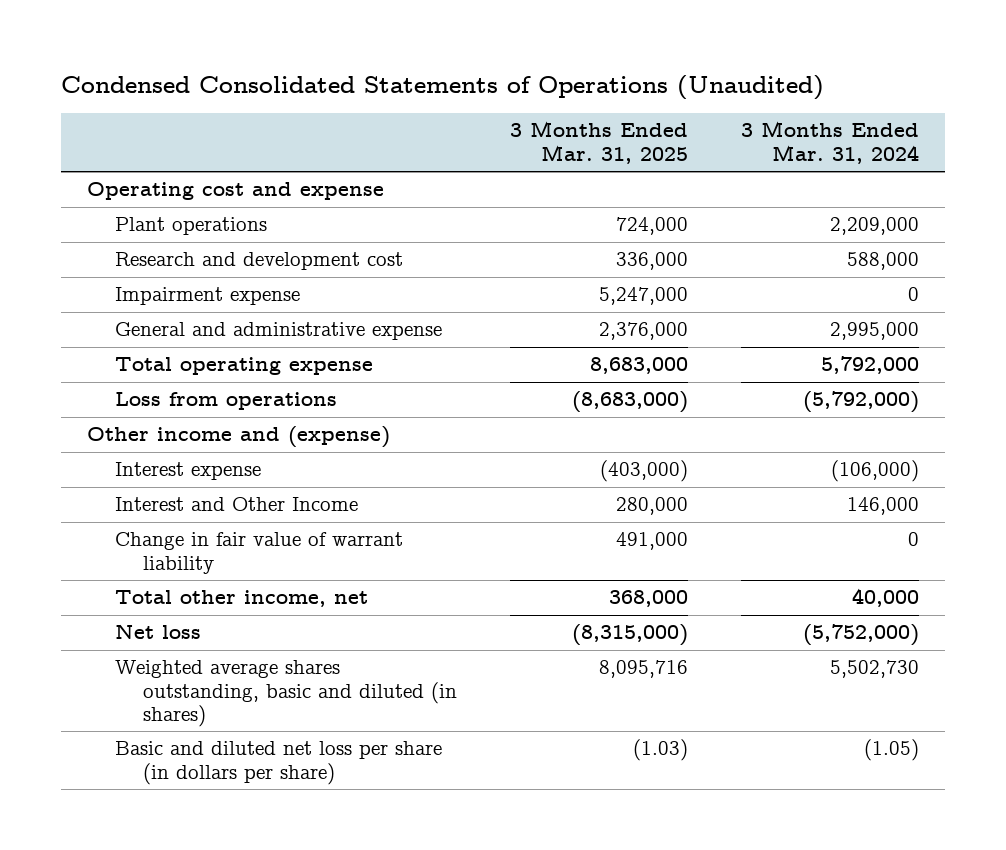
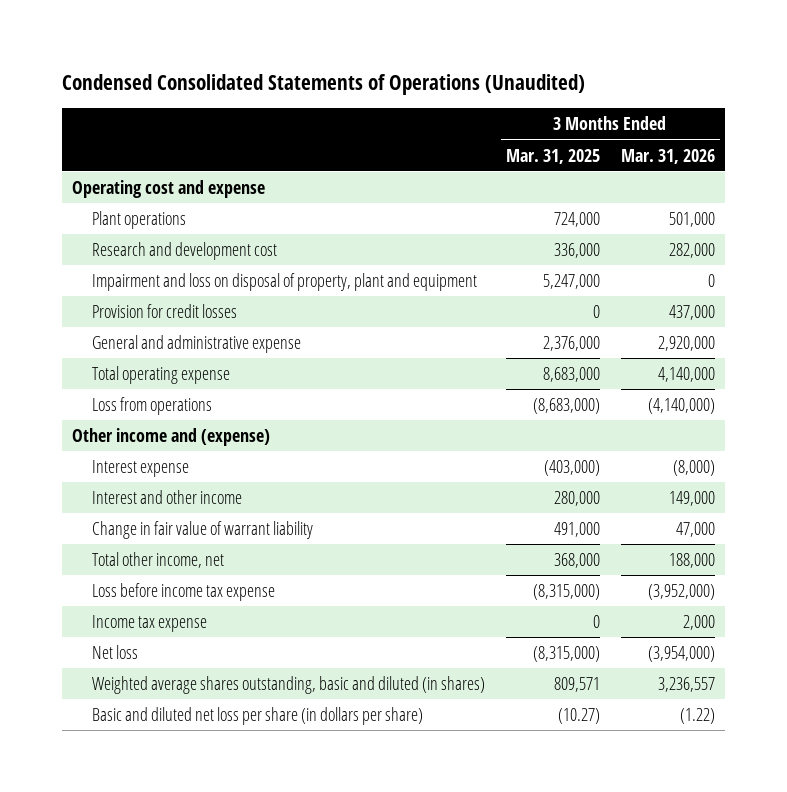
- | 3 Months Ended Mar. 31, 2025 | 3 Months Ended Mar. 31, 2024
+ | 3 Months Ended Mar. 31, 2025 | 3 Months Ended Mar. 31, 2026
- Impairment expense | 5,247,000 | 0
+ Impairment and loss on disposal of property, plant and equipment | 5,247,000 | 0
+ Provision for credit losses | 0 | 437,000
- Interest and Other Income | 280,000 | 146,000
+ Interest and other income | 280,000 | 149,000
+ Loss before income tax expense | (8,315,000) | (3,952,000)
+ Income tax expense | 0 | 2,000
- Weighted average shares outstanding, basic and diluted (in shares) | 8,095,716 | 5,502,730
- Basic and diluted net loss per share (in dollars per share) | (1.03) | (1.05)
+ Weighted average shares outstanding, basic and diluted (in shares) | 809,571 | 3,236,557
+ Basic and diluted net loss per share (in dollars per share) | (10.27) | (1.22)

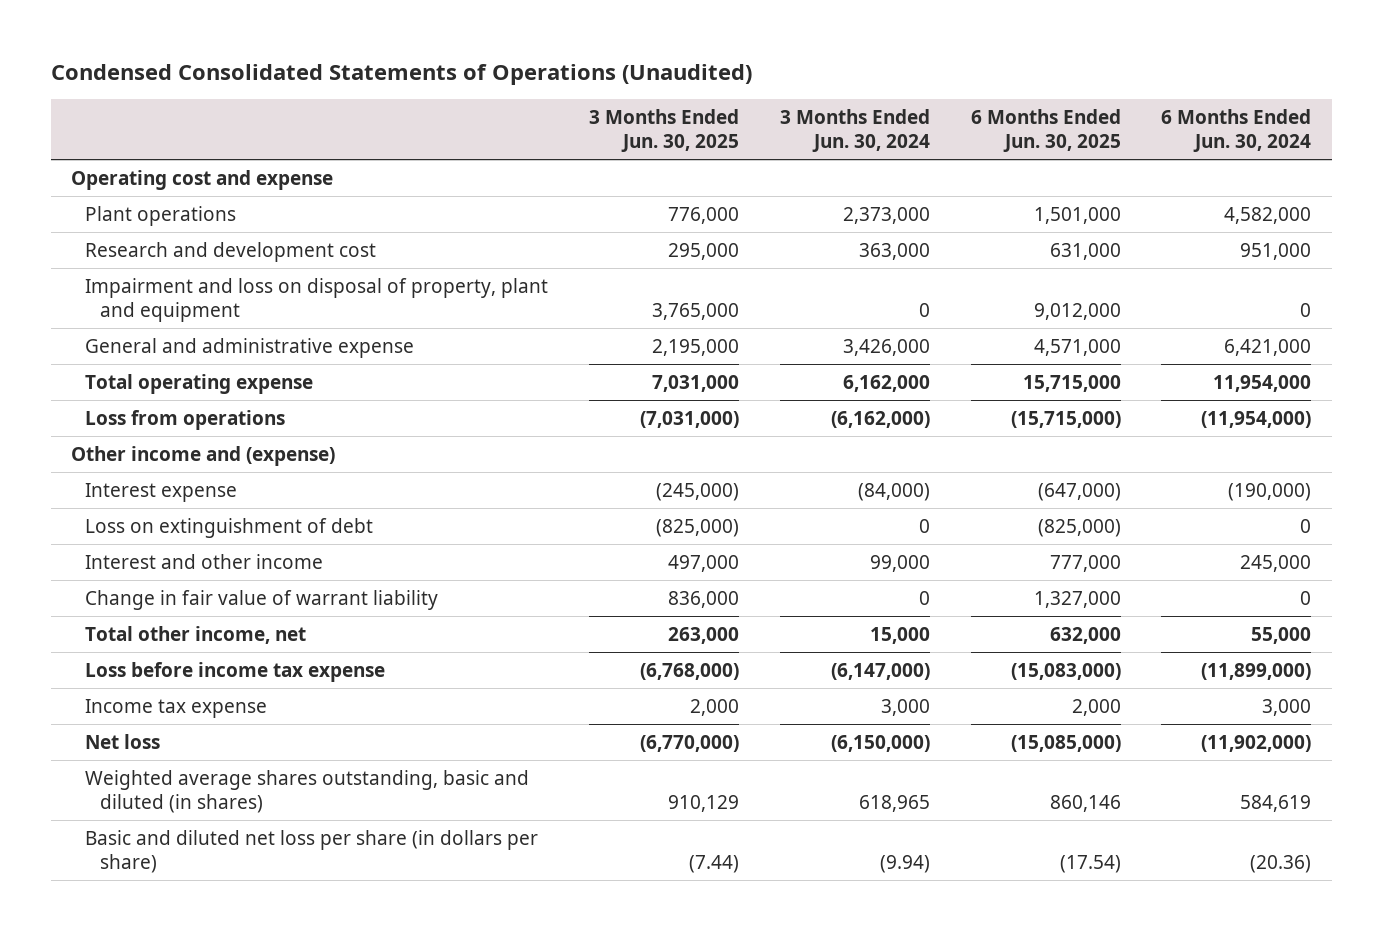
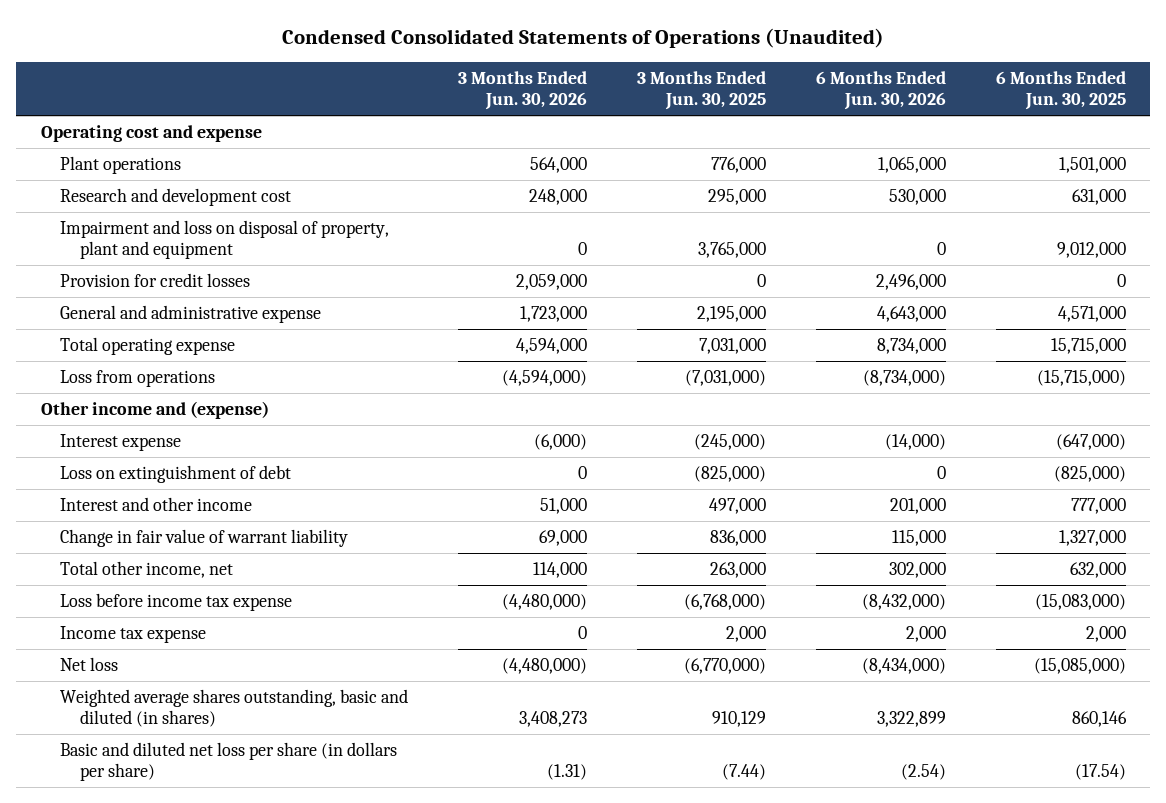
- | 3 Months Ended Jun. 30, 2025 | 3 Months Ended Jun. 30, 2024 | 6 Months Ended Jun. 30, 2025 | 6 Months Ended Jun. 30, 2024
+ | 3 Months Ended Jun. 30, 2026 | 3 Months Ended Jun. 30, 2025 | 6 Months Ended Jun. 30, 2026 | 6 Months Ended Jun. 30, 2025
+ Provision for credit losses | 2,059,000 | 0 | 2,496,000 | 0

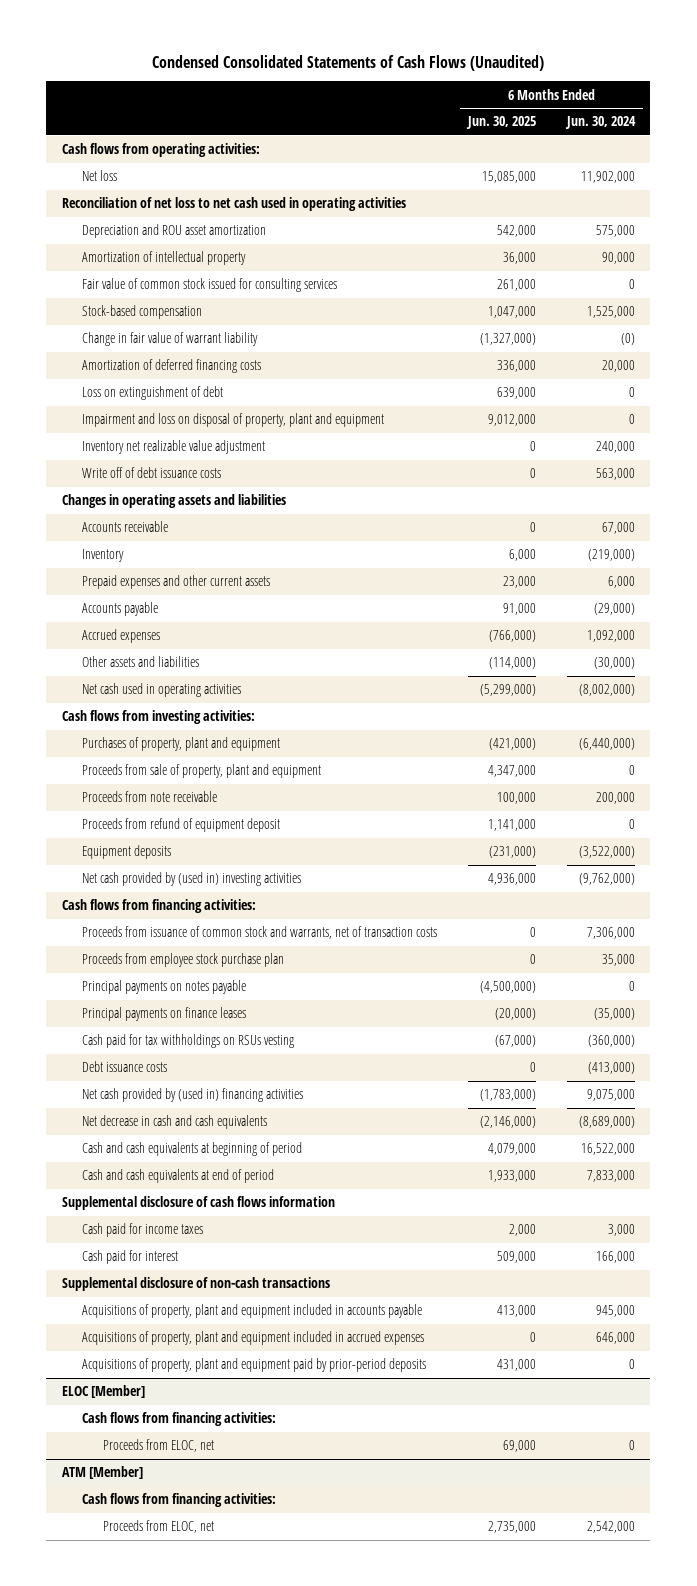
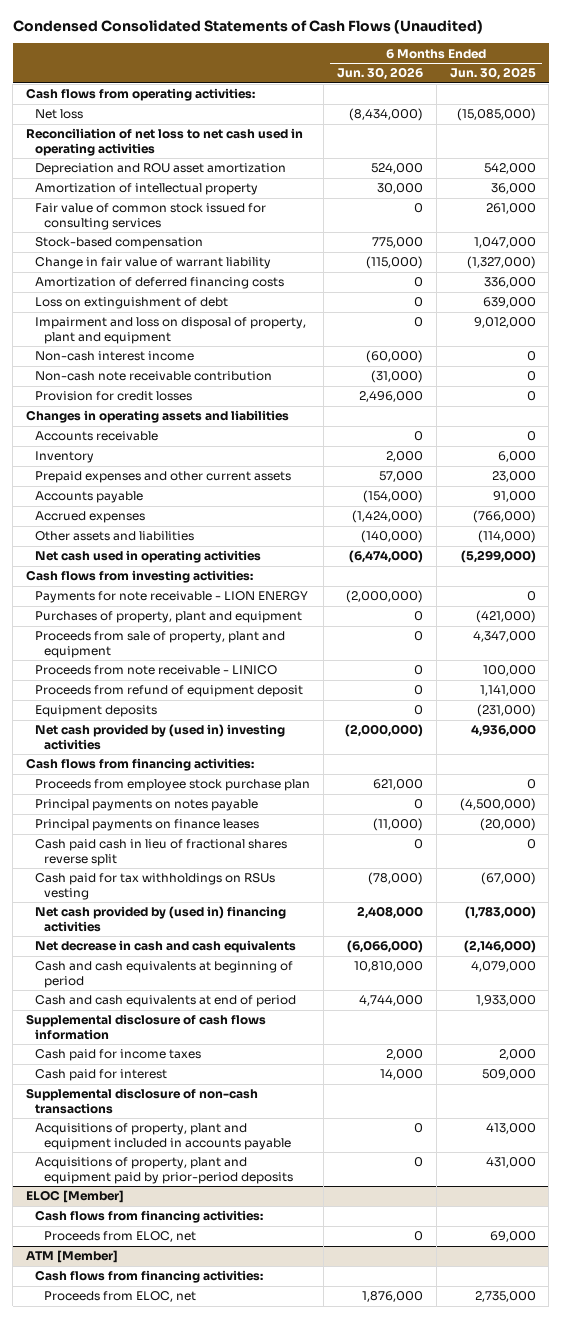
- | 6 Months Ended Jun. 30, 2025 | 6 Months Ended Jun. 30, 2024
+ | 6 Months Ended Jun. 30, 2026 | 6 Months Ended Jun. 30, 2025
- Net loss | 15,085,000 | 11,902,000
+ Net loss | (8,434,000) | (15,085,000)
- Inventory net realizable value adjustment | 0 | 240,000
- Write off of debt issuance costs | 0 | 563,000
+ Non-cash interest income | (60,000) | 0
+ Non-cash note receivable contribution | (31,000) | 0
+ Provision for credit losses | 2,496,000 | 0
+ Payments for note receivable - LION ENERGY | (2,000,000) | 0
- Proceeds from note receivable | 100,000 | 200,000
+ Proceeds from note receivable - LINICO | 0 | 100,000
- Proceeds from issuance of common stock and warrants, net of transaction costs | 0 | 7,306,000
+ Cash paid cash in lieu of fractional shares reverse split | 0 | 0
- Debt issuance costs | 0 | (413,000)
- Acquisitions of property, plant and equipment included in accrued expenses | 0 | 646,000

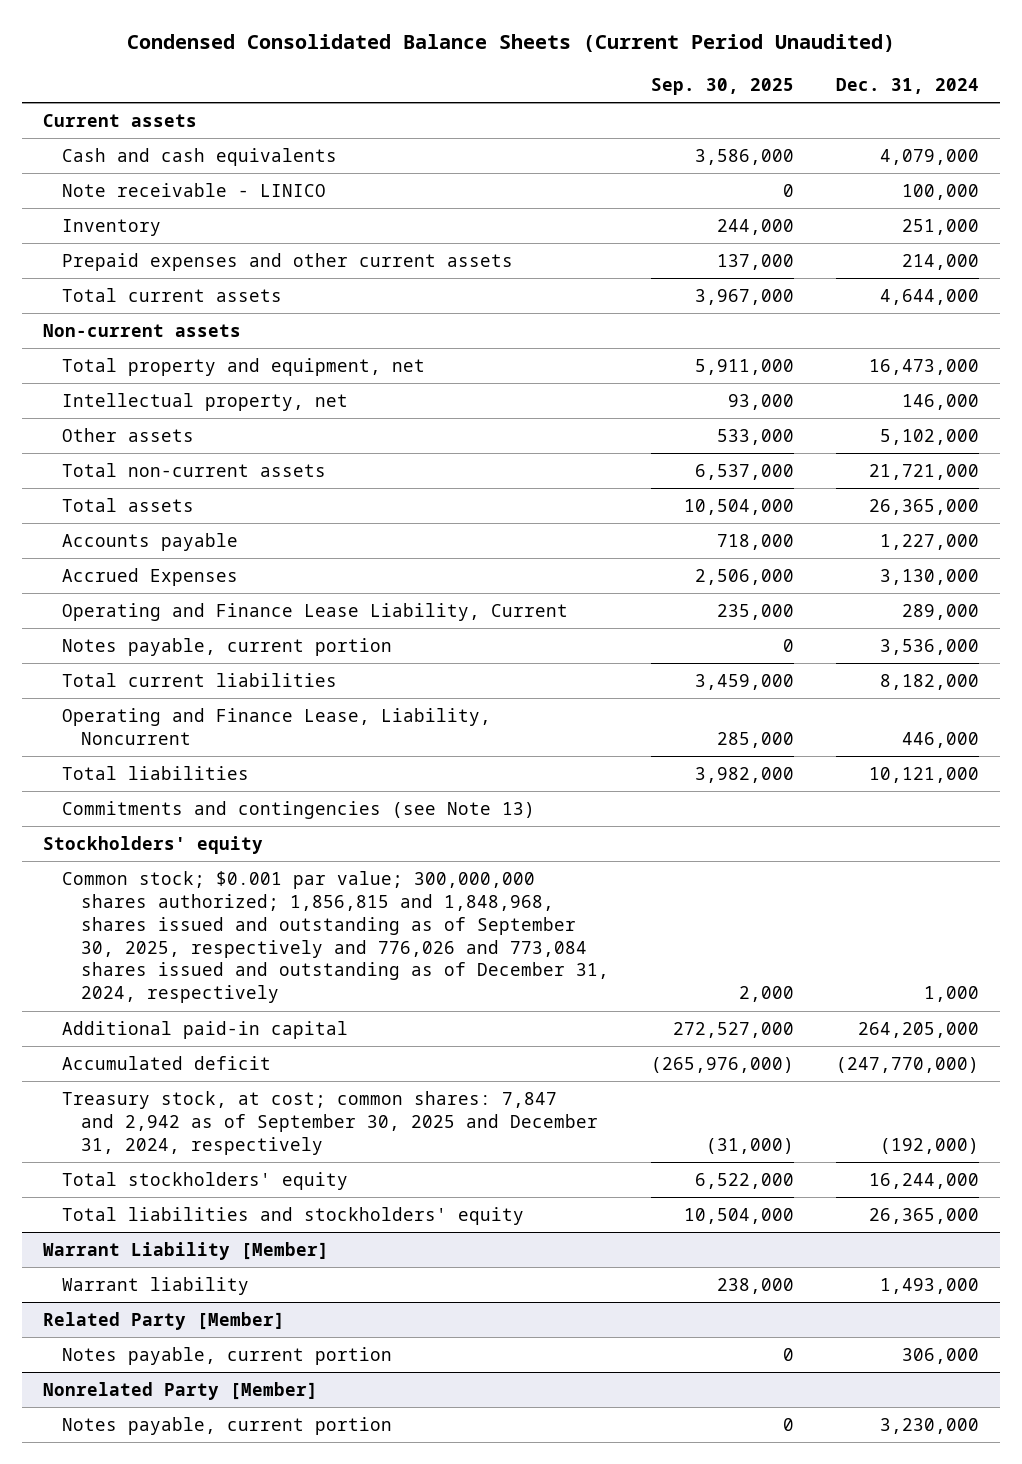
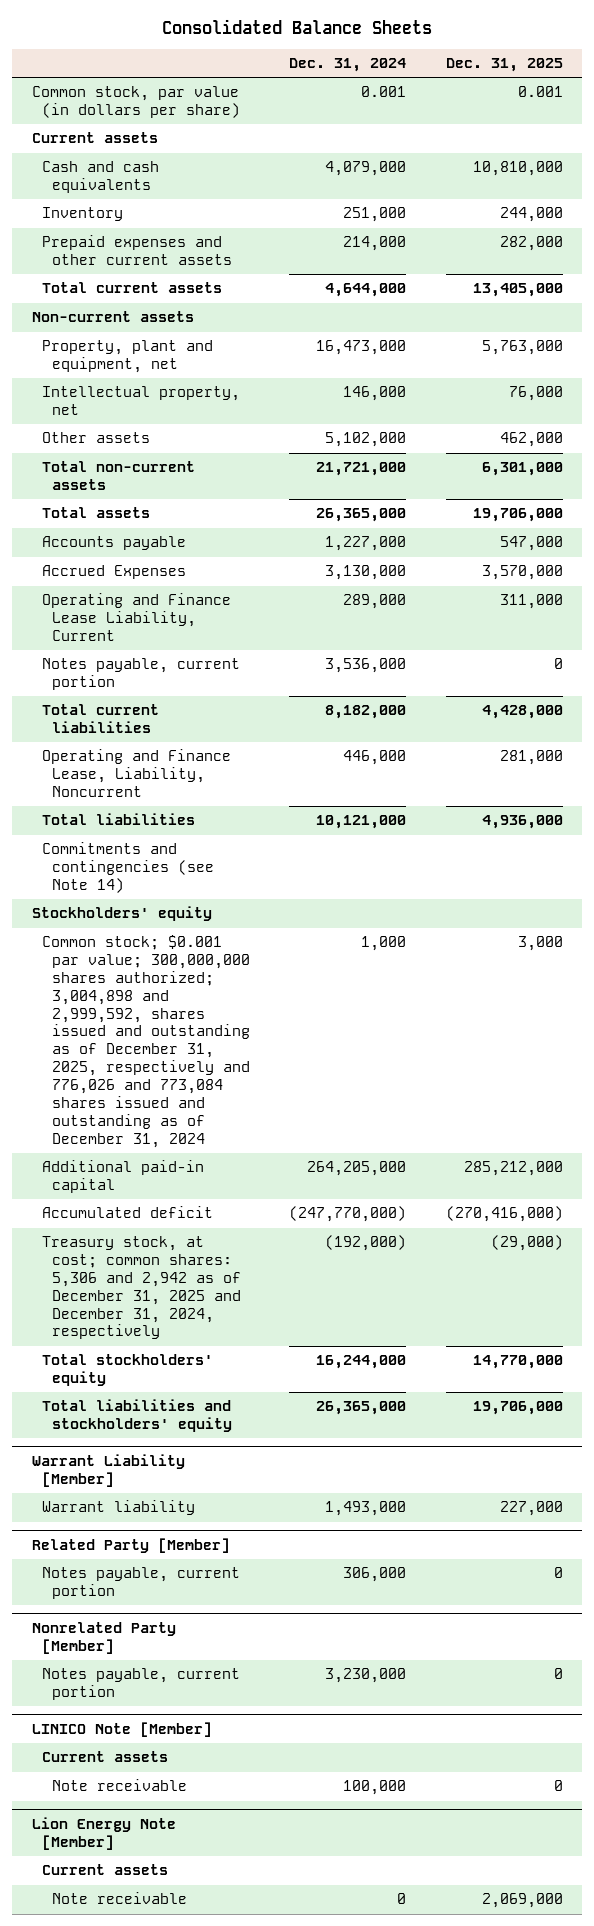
- Condensed Consolidated Balance Sheets (Current Period Unaudited)
+ Consolidated Balance Sheets
- | Sep. 30, 2025 | Dec. 31, 2024
+ | Dec. 31, 2024 | Dec. 31, 2025
+ Common stock, par value (in dollars per share) | 0.001 | 0.001
- Note receivable - LINICO | 0 | 100,000
- Total property and equipment, net | 5,911,000 | 16,473,000
+ Property, plant and equipment, net | 16,473,000 | 5,763,000
- Commitments and contingencies (see Note 13)
+ Commitments and contingencies (see Note 14)
- Common stock; $0.001 par value; 300,000,000 shares authorized; 1,856,815 and 1,848,968, shares issued and outstanding as of September 30, 2025, respectively and 776,026 and 773,084 shares issued and outstanding as of December 31, 2024, respectively | 2,000 | 1,000
+ Common stock; $0.001 par value; 300,000,000 shares authorized; 3,004,898 and 2,999,592, shares issued and outstanding as of December 31, 2025, respectively and 776,026 and 773,084 shares issued and outstanding as of December 31, 2024 | 1,000 | 3,000
- Treasury stock, at cost; common shares: 7,847 and 2,942 as of September 30, 2025 and December 31, 2024, respectively | (31,000) | (192,000)
+ Treasury stock, at cost; common shares: 5,306 and 2,942 as of December 31, 2025 and December 31, 2024, respectively | (192,000) | (29,000)
+ LINICO Note [Member]
+ Current assets
+ Note receivable | 100,000 | 0
+ Lion Energy Note [Member]
+ Current assets
+ Note receivable | 0 | 2,069,000

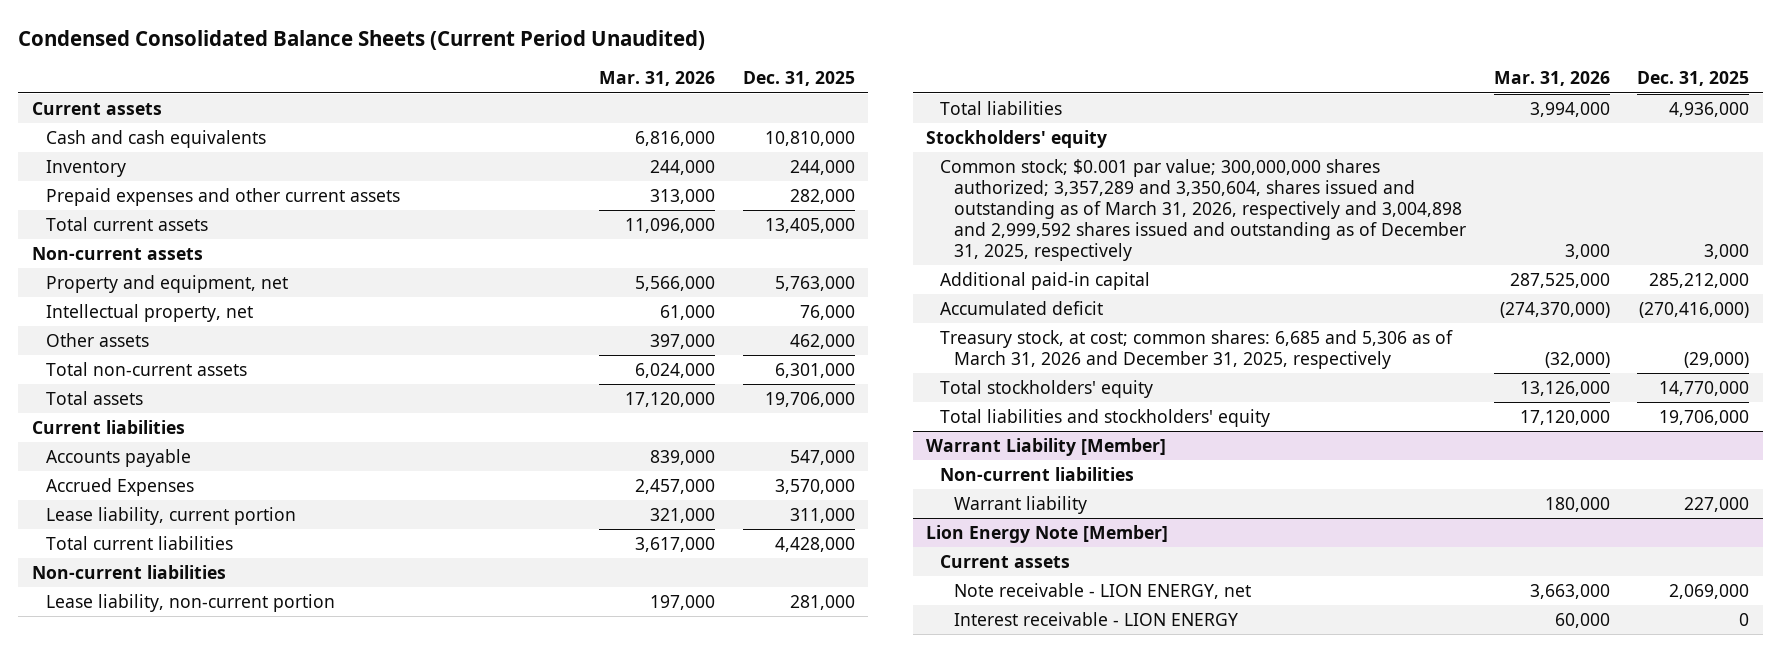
- Consolidated Balance Sheets
+ Condensed Consolidated Balance Sheets (Current Period Unaudited)
- | Dec. 31, 2024 | Dec. 31, 2025
+ | Mar. 31, 2026 | Dec. 31, 2025
- Common stock, par value (in dollars per share) | 0.001 | 0.001
- Property, plant and equipment, net | 16,473,000 | 5,763,000
+ Property and equipment, net | 5,566,000 | 5,763,000
+ Current liabilities
- Operating and Finance Lease Liability, Current | 289,000 | 311,000
- Notes payable, current portion | 3,536,000 | 0
+ Lease liability, current portion | 321,000 | 311,000
- Operating and Finance Lease, Liability, Noncurrent | 446,000 | 281,000
+ Non-current liabilities
+ Lease liability, non-current portion | 197,000 | 281,000
- Commitments and contingencies (see Note 14)
- Common stock; $0.001 par value; 300,000,000 shares authorized; 3,004,898 and 2,999,592, shares issued and outstanding as of December 31, 2025, respectively and 776,026 and 773,084 shares issued and outstanding as of December 31, 2024 | 1,000 | 3,000
+ Common stock; $0.001 par value; 300,000,000 shares authorized; 3,357,289 and 3,350,604, shares issued and outstanding as of March 31, 2026, respectively and 3,004,898 and 2,999,592 shares issued and outstanding as of December 31, 2025, respectively | 3,000 | 3,000
- Treasury stock, at cost; common shares: 5,306 and 2,942 as of December 31, 2025 and December 31, 2024, respectively | (192,000) | (29,000)
+ Treasury stock, at cost; common shares: 6,685 and 5,306 as of March 31, 2026 and December 31, 2025, respectively | (32,000) | (29,000)
@ Warrant Liability [Member]
+ Non-current liabilities
- Related Party [Member]
- Notes payable, current portion | 306,000 | 0
- Nonrelated Party [Member]
- Notes payable, current portion | 3,230,000 | 0
- LINICO Note [Member]
- Current assets
- Note receivable | 100,000 | 0
@ Lion Energy Note [Member]
- Note receivable | 0 | 2,069,000
+ Note receivable - LION ENERGY, net | 3,663,000 | 2,069,000
+ Interest receivable - LION ENERGY | 60,000 | 0

